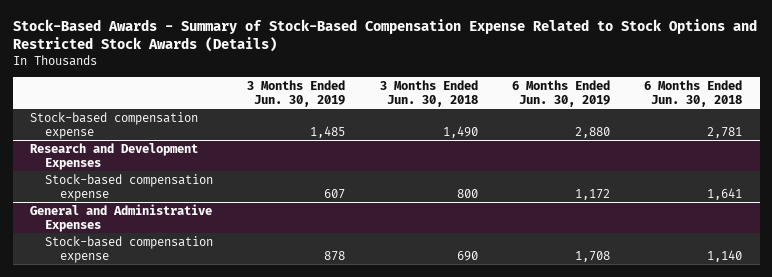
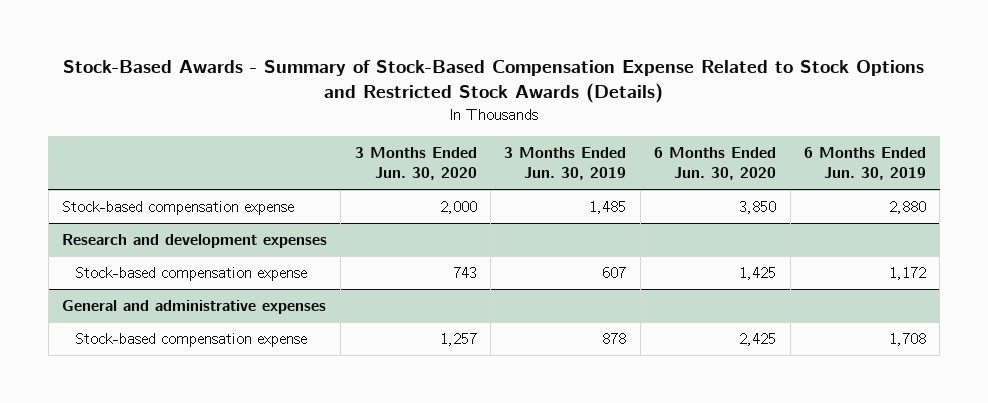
- | 3 Months Ended Jun. 30, 2019 | 3 Months Ended Jun. 30, 2018 | 6 Months Ended Jun. 30, 2019 | 6 Months Ended Jun. 30, 2018
+ | 3 Months Ended Jun. 30, 2020 | 3 Months Ended Jun. 30, 2019 | 6 Months Ended Jun. 30, 2020 | 6 Months Ended Jun. 30, 2019
- Research and Development Expenses
+ Research and development expenses
- General and Administrative Expenses
+ General and administrative expenses

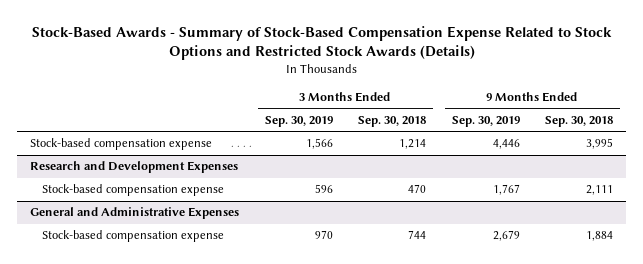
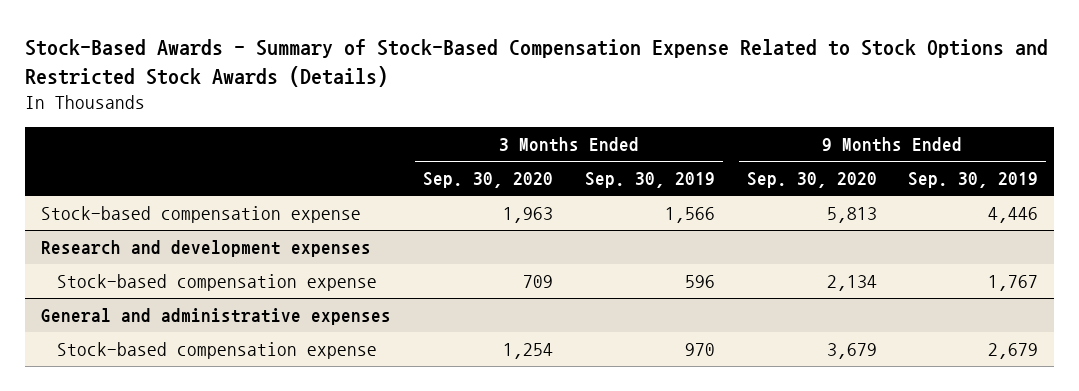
- | 3 Months Ended Sep. 30, 2019 | 3 Months Ended Sep. 30, 2018 | 9 Months Ended Sep. 30, 2019 | 9 Months Ended Sep. 30, 2018
+ | 3 Months Ended Sep. 30, 2020 | 3 Months Ended Sep. 30, 2019 | 9 Months Ended Sep. 30, 2020 | 9 Months Ended Sep. 30, 2019
- Research and Development Expenses
+ Research and development expenses
- General and Administrative Expenses
+ General and administrative expenses

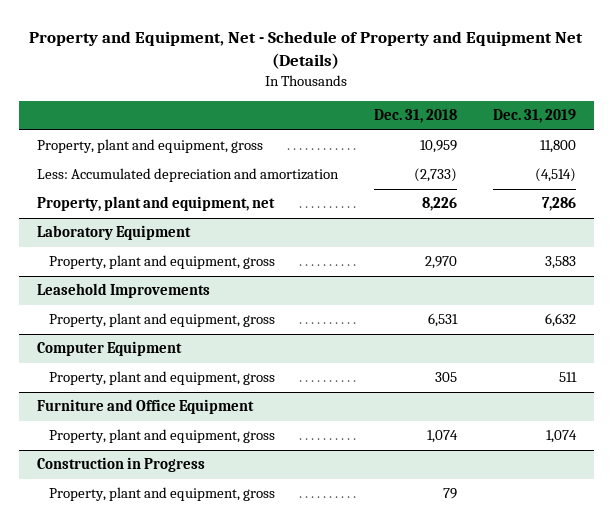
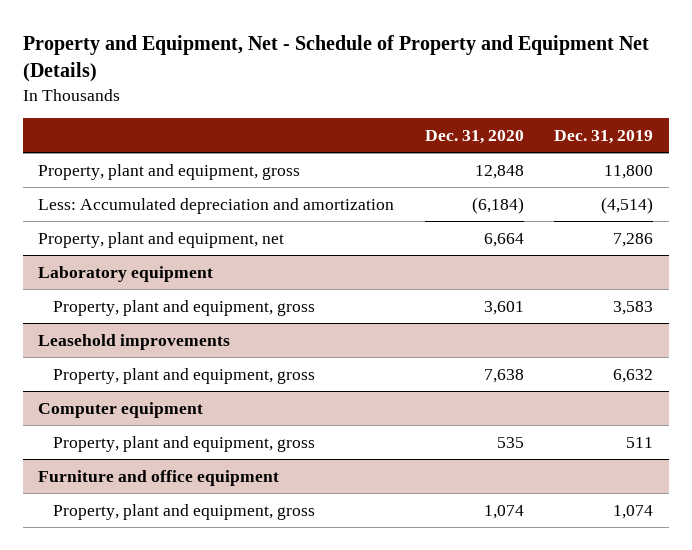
- | Dec. 31, 2018 | Dec. 31, 2019
+ | Dec. 31, 2020 | Dec. 31, 2019
- Laboratory Equipment
+ Laboratory equipment
- Leasehold Improvements
+ Leasehold improvements
- Computer Equipment
+ Computer equipment
- Furniture and Office Equipment
+ Furniture and office equipment
- Construction in Progress
- Property, plant and equipment, gross | 79 |

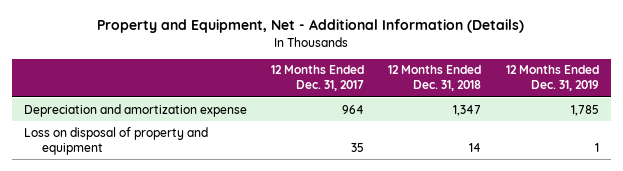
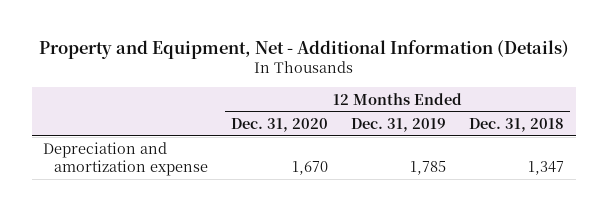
- | 12 Months Ended Dec. 31, 2017 | 12 Months Ended Dec. 31, 2018 | 12 Months Ended Dec. 31, 2019
+ | 12 Months Ended Dec. 31, 2020 | 12 Months Ended Dec. 31, 2019 | 12 Months Ended Dec. 31, 2018
- Loss on disposal of property and equipment | 35 | 14 | 1

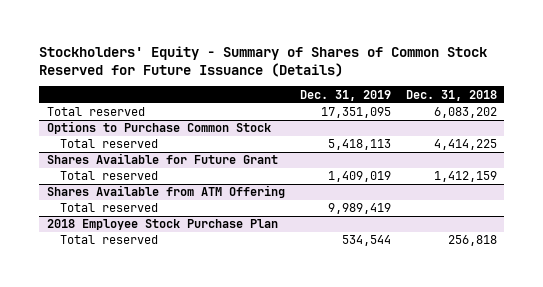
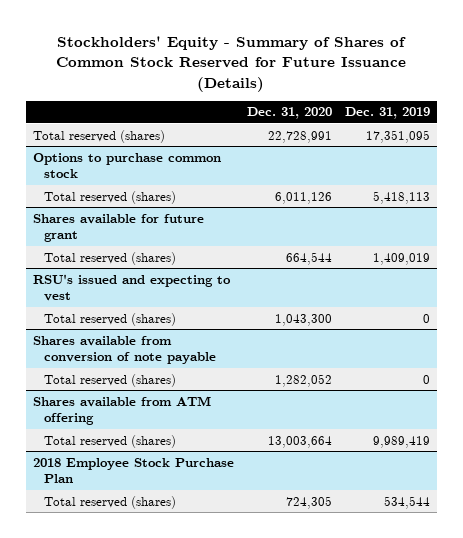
- | Dec. 31, 2019 | Dec. 31, 2018
+ | Dec. 31, 2020 | Dec. 31, 2019
- Total reserved | 17,351,095 | 6,083,202
- Options to Purchase Common Stock
- Total reserved | 5,418,113 | 4,414,225
- Shares Available for Future Grant
- Total reserved | 1,409,019 | 1,412,159
- Shares Available from ATM Offering
- Total reserved | 9,989,419 |
+ Total reserved (shares) | 22,728,991 | 17,351,095
+ Options to purchase common stock
+ Total reserved (shares) | 6,011,126 | 5,418,113
+ Shares available for future grant
+ Total reserved (shares) | 664,544 | 1,409,019
+ RSU's issued and expecting to vest
+ Total reserved (shares) | 1,043,300 | 0
+ Shares available from conversion of note payable
+ Total reserved (shares) | 1,282,052 | 0
+ Shares available from ATM offering
+ Total reserved (shares) | 13,003,664 | 9,989,419
@ 2018 Employee Stock Purchase Plan
- Total reserved | 534,544 | 256,818
+ Total reserved (shares) | 724,305 | 534,544

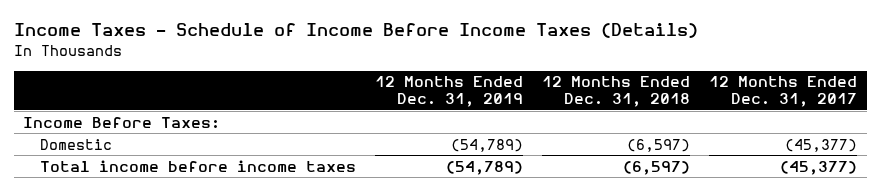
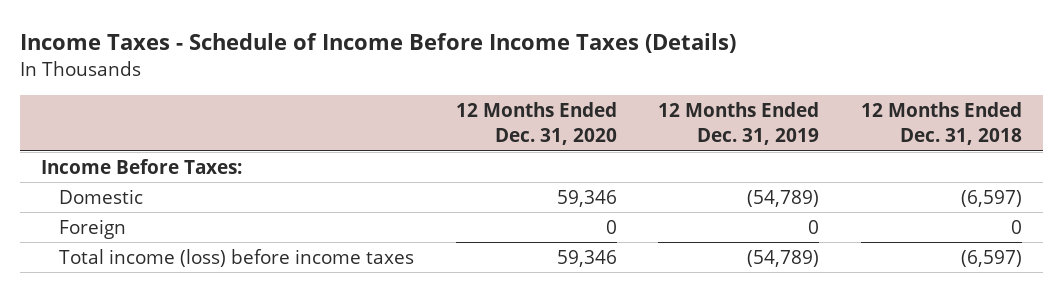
- | 12 Months Ended Dec. 31, 2019 | 12 Months Ended Dec. 31, 2018 | 12 Months Ended Dec. 31, 2017
+ | 12 Months Ended Dec. 31, 2020 | 12 Months Ended Dec. 31, 2019 | 12 Months Ended Dec. 31, 2018
- Total income before income taxes | (54,789) | (6,597) | (45,377)
+ Foreign | 0 | 0 | 0
+ Total income (loss) before income taxes | 59,346 | (54,789) | (6,597)

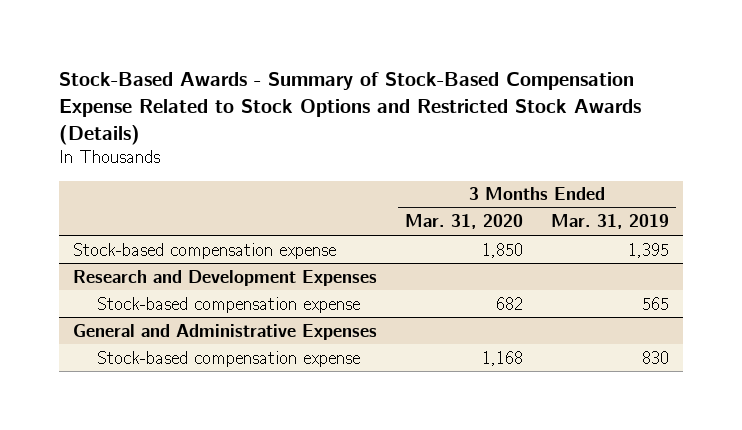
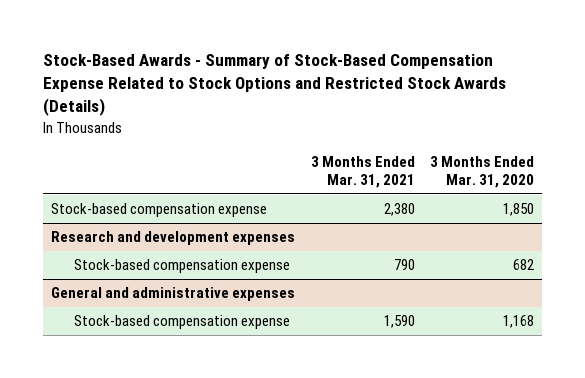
- | 3 Months Ended Mar. 31, 2020 | 3 Months Ended Mar. 31, 2019
+ | 3 Months Ended Mar. 31, 2021 | 3 Months Ended Mar. 31, 2020
- Research and Development Expenses
+ Research and development expenses
- General and Administrative Expenses
+ General and administrative expenses

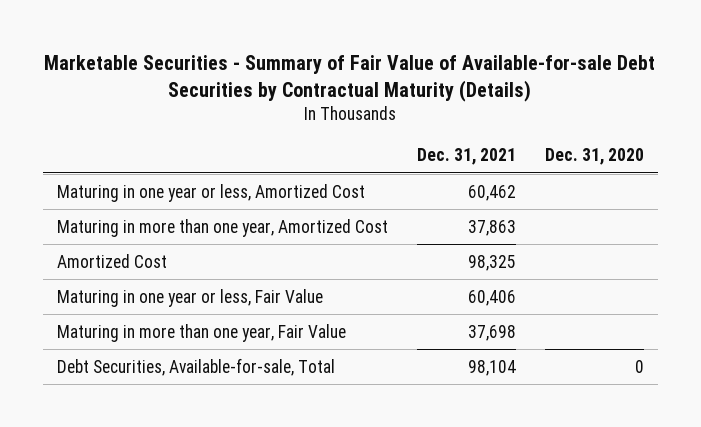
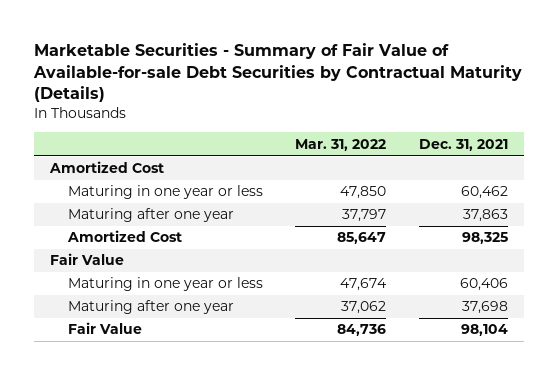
- | Dec. 31, 2021 | Dec. 31, 2020
+ | Mar. 31, 2022 | Dec. 31, 2021
- Maturing in one year or less, Amortized Cost | 60,462 |
- Maturing in more than one year, Amortized Cost | 37,863 |
+ Amortized Cost
+ Maturing in one year or less | 47,850 | 60,462
+ Maturing after one year | 37,797 | 37,863
- Maturing in one year or less, Fair Value | 60,406 |
- Maturing in more than one year, Fair Value | 37,698 |
- Debt Securities, Available-for-sale, Total | 98,104 | 0
+ Fair Value
+ Maturing in one year or less | 47,674 | 60,406
+ Maturing after one year | 37,062 | 37,698
+ Fair Value | 84,736 | 98,104

